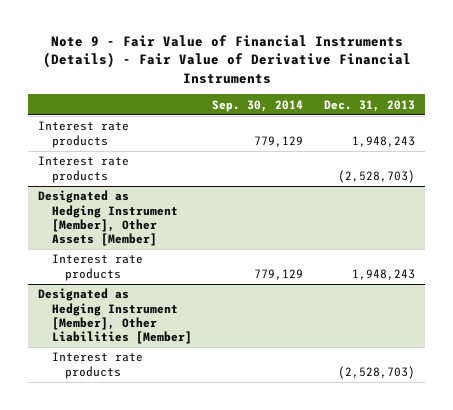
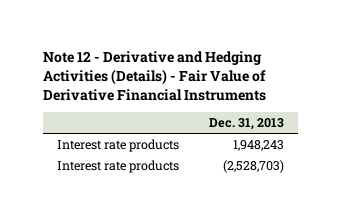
- Note 9 - Fair Value of Financial Instruments (Details) - Fair Value of Derivative Financial Instruments
+ Note 12 - Derivative and Hedging Activities (Details) - Fair Value of Derivative Financial Instruments
- | Sep. 30, 2014 | Dec. 31, 2013
+ | Dec. 31, 2013
- Designated as Hedging Instrument [Member], Other Assets [Member]
- Interest rate products | 779,129 | 1,948,243
- Designated as Hedging Instrument [Member], Other Liabilities [Member]
- Interest rate products | | (2,528,703)

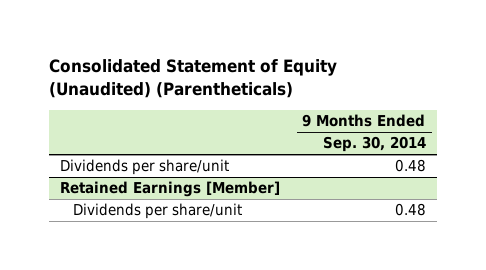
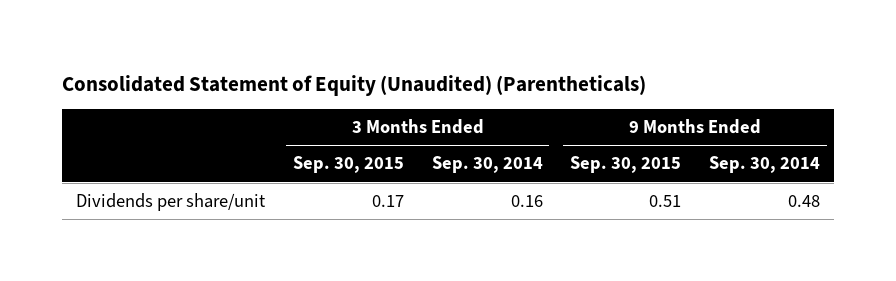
- | 9 Months Ended Sep. 30, 2014
+ | 3 Months Ended Sep. 30, 2015 | 3 Months Ended Sep. 30, 2014 | 9 Months Ended Sep. 30, 2015 | 9 Months Ended Sep. 30, 2014
- Retained Earnings [Member]
- Dividends per share/unit | 0.48

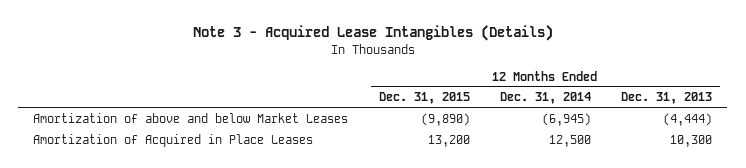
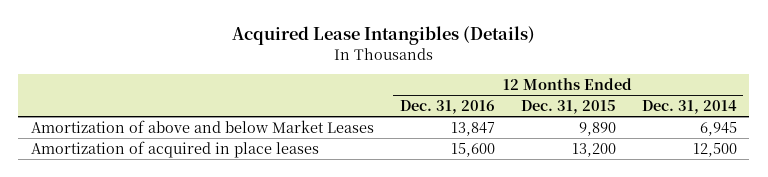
- Note 3 - Acquired Lease Intangibles (Details)
+ Acquired Lease Intangibles (Details)
- | 12 Months Ended Dec. 31, 2015 | 12 Months Ended Dec. 31, 2014 | 12 Months Ended Dec. 31, 2013
+ | 12 Months Ended Dec. 31, 2016 | 12 Months Ended Dec. 31, 2015 | 12 Months Ended Dec. 31, 2014
- Amortization of above and below Market Leases | (9,890) | (6,945) | (4,444)
- Amortization of Acquired in Place Leases | 13,200 | 12,500 | 10,300
+ Amortization of above and below Market Leases | 13,847 | 9,890 | 6,945
+ Amortization of acquired in place leases | 15,600 | 13,200 | 12,500

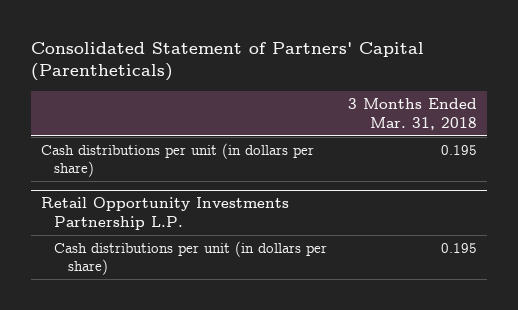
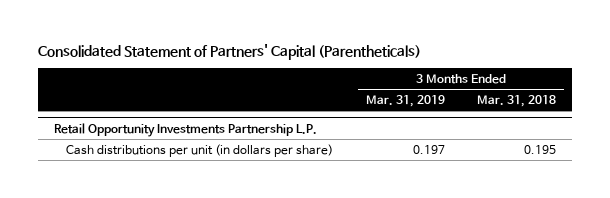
- | 3 Months Ended Mar. 31, 2018
+ | 3 Months Ended Mar. 31, 2019 | 3 Months Ended Mar. 31, 2018
- Cash distributions per unit (in dollars per share) | 0.195

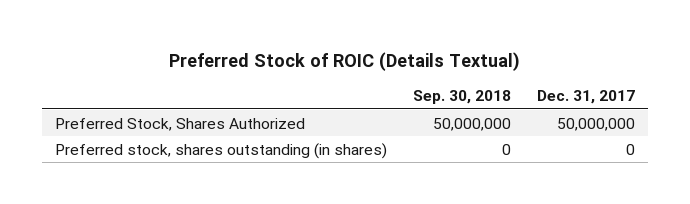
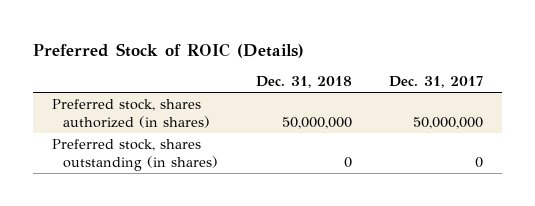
- Preferred Stock of ROIC (Details Textual)
+ Preferred Stock of ROIC (Details)
- | Sep. 30, 2018 | Dec. 31, 2017
+ | Dec. 31, 2018 | Dec. 31, 2017
- Preferred Stock, Shares Authorized | 50,000,000 | 50,000,000
+ Preferred stock, shares authorized (in shares) | 50,000,000 | 50,000,000

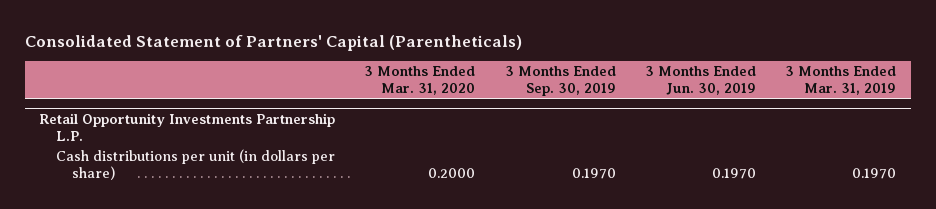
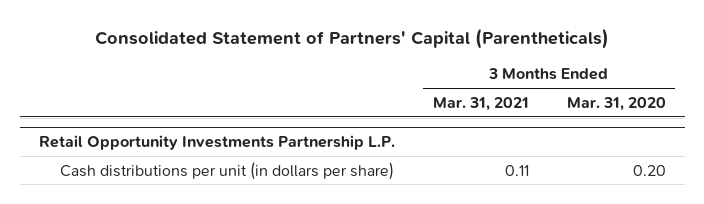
- | 3 Months Ended Mar. 31, 2020 | 3 Months Ended Sep. 30, 2019 | 3 Months Ended Jun. 30, 2019 | 3 Months Ended Mar. 31, 2019
+ | 3 Months Ended Mar. 31, 2021 | 3 Months Ended Mar. 31, 2020
@ Retail Opportunity Investments Partnership L.P.
- Cash distributions per unit (in dollars per share) | 0.2000 | 0.1970 | 0.1970 | 0.1970
+ Cash distributions per unit (in dollars per share) | 0.11 | 0.20

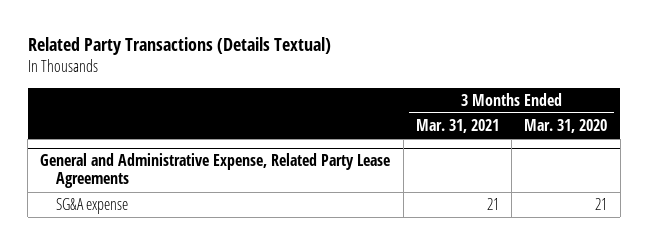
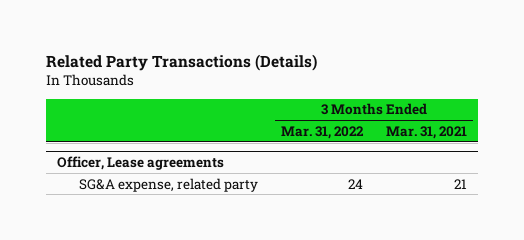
- Related Party Transactions (Details Textual)
+ Related Party Transactions (Details)
- | 3 Months Ended Mar. 31, 2021 | 3 Months Ended Mar. 31, 2020
+ | 3 Months Ended Mar. 31, 2022 | 3 Months Ended Mar. 31, 2021
- General and Administrative Expense, Related Party Lease Agreements
- SG&A expense | 21 | 21
+ Officer, Lease agreements
+ SG&A expense, related party | 24 | 21

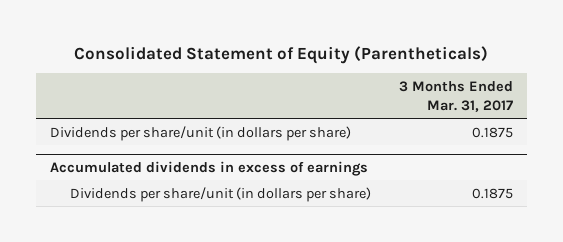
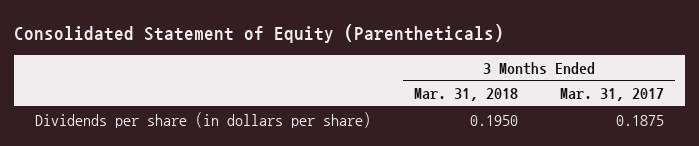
- | 3 Months Ended Mar. 31, 2017
+ | 3 Months Ended Mar. 31, 2018 | 3 Months Ended Mar. 31, 2017
- Dividends per share/unit (in dollars per share) | 0.1875
- Accumulated dividends in excess of earnings
- Dividends per share/unit (in dollars per share) | 0.1875
+ Dividends per share (in dollars per share) | 0.1950 | 0.1875

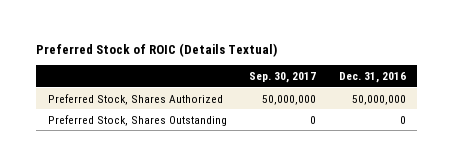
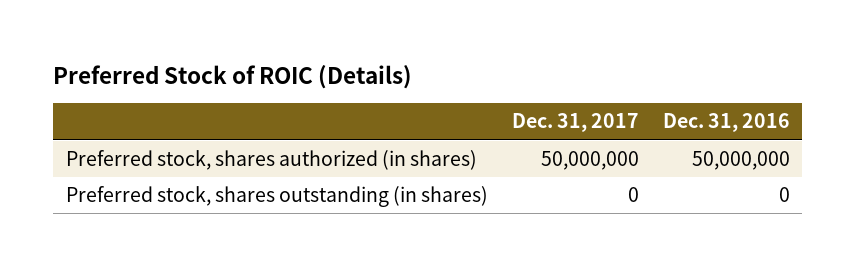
- Preferred Stock of ROIC (Details Textual)
+ Preferred Stock of ROIC (Details)
- | Sep. 30, 2017 | Dec. 31, 2016
+ | Dec. 31, 2017 | Dec. 31, 2016
- Preferred Stock, Shares Authorized | 50,000,000 | 50,000,000
- Preferred Stock, Shares Outstanding | 0 | 0
+ Preferred stock, shares authorized (in shares) | 50,000,000 | 50,000,000
+ Preferred stock, shares outstanding (in shares) | 0 | 0

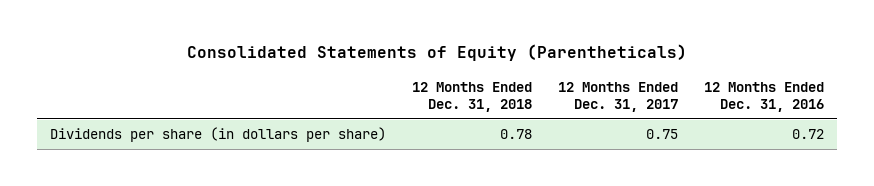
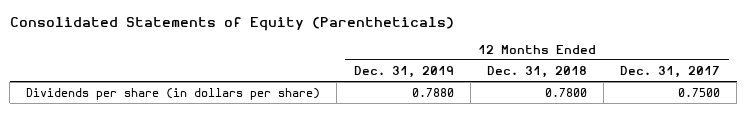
- | 12 Months Ended Dec. 31, 2018 | 12 Months Ended Dec. 31, 2017 | 12 Months Ended Dec. 31, 2016
+ | 12 Months Ended Dec. 31, 2019 | 12 Months Ended Dec. 31, 2018 | 12 Months Ended Dec. 31, 2017
- Dividends per share (in dollars per share) | 0.78 | 0.75 | 0.72
+ Dividends per share (in dollars per share) | 0.7880 | 0.7800 | 0.7500

